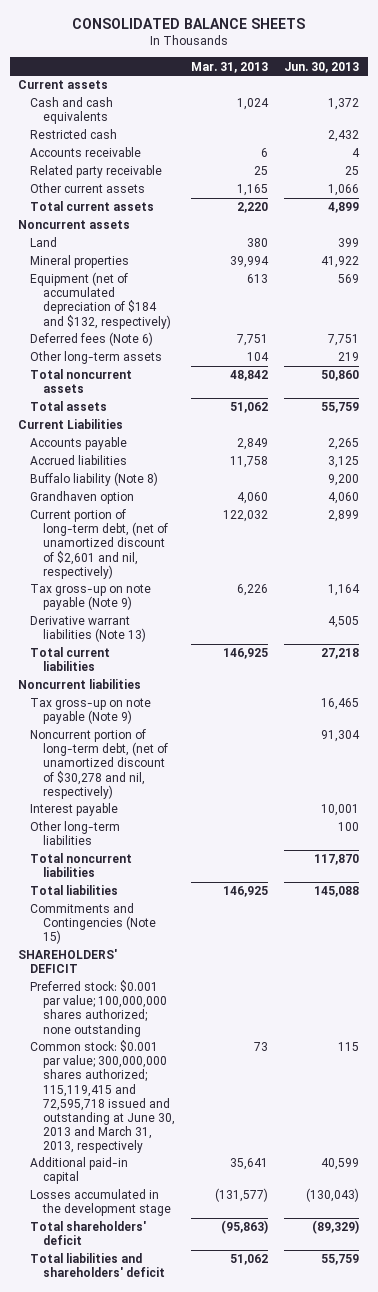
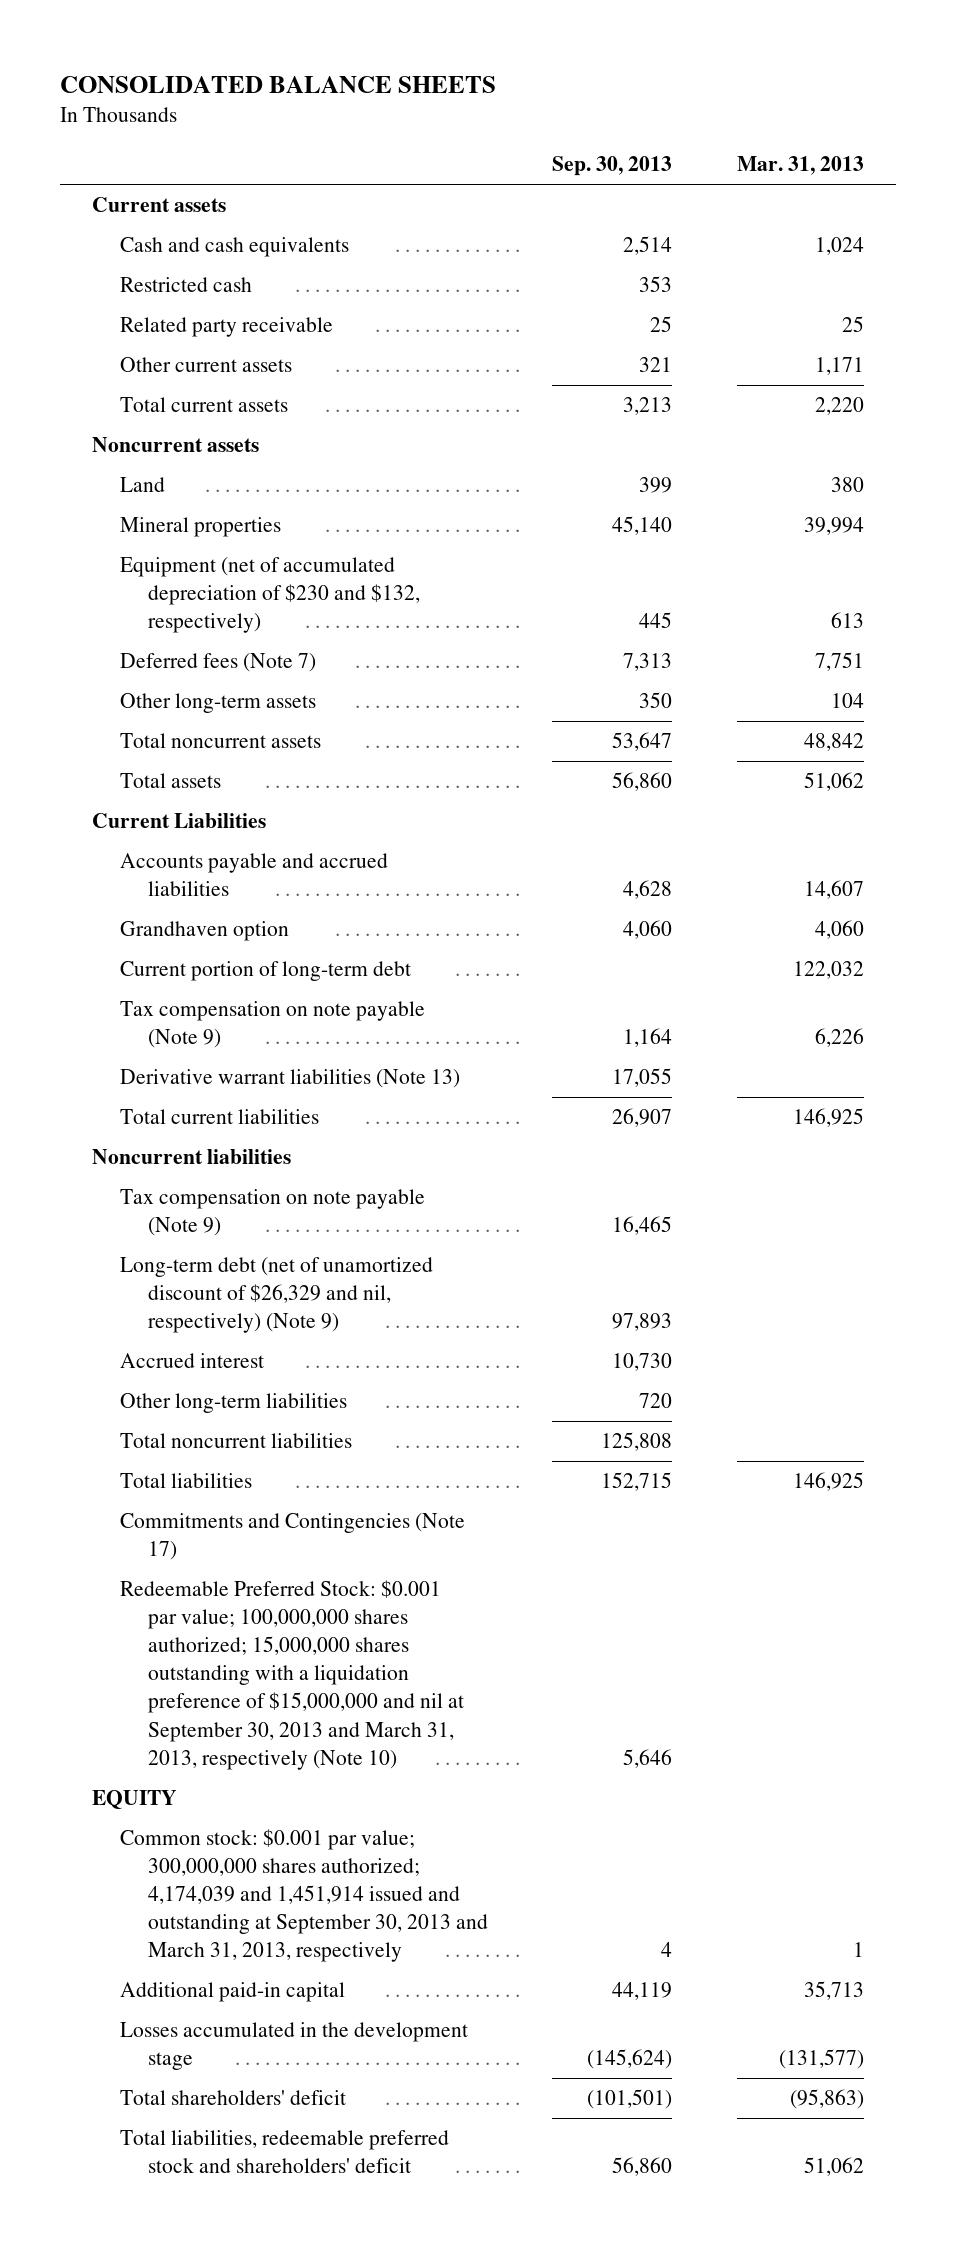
- | Mar. 31, 2013 | Jun. 30, 2013
+ | Sep. 30, 2013 | Mar. 31, 2013
- Accounts receivable | 6 | 4
- Other current assets | 1,165 | 1,066
+ Other current assets | 321 | 1,171
- Equipment (net of accumulated depreciation of $184 and $132, respectively) | 613 | 569
- Deferred fees (Note 6) | 7,751 | 7,751
+ Equipment (net of accumulated depreciation of $230 and $132, respectively) | 445 | 613
+ Deferred fees (Note 7) | 7,313 | 7,751
- Accounts payable | 2,849 | 2,265
- Accrued liabilities | 11,758 | 3,125
- Buffalo liability (Note 8) | | 9,200
+ Accounts payable and accrued liabilities | 4,628 | 14,607
- Current portion of long-term debt, (net of unamortized discount of $2,601 and nil, respectively) | 122,032 | 2,899
- Tax gross-up on note payable (Note 9) | 6,226 | 1,164
+ Current portion of long-term debt | | 122,032
+ Tax compensation on note payable (Note 9) | 1,164 | 6,226
- Tax gross-up on note payable (Note 9) | | 16,465
- Noncurrent portion of long-term debt, (net of unamortized discount of $30,278 and nil, respectively) | | 91,304
- Interest payable | | 10,001
+ Tax compensation on note payable (Note 9) | 16,465 |
+ Long-term debt (net of unamortized discount of $26,329 and nil, respectively) (Note 9) | 97,893 |
+ Accrued interest | 10,730 |
- Commitments and Contingencies (Note 15)
- SHAREHOLDERS' DEFICIT
- Preferred stock: $0.001 par value; 100,000,000 shares authorized; none outstanding
- Common stock: $0.001 par value; 300,000,000 shares authorized; 115,119,415 and 72,595,718 issued and outstanding at June 30, 2013 and March 31, 2013, respectively | 73 | 115
- Additional paid-in capital | 35,641 | 40,599
+ Commitments and Contingencies (Note 17)
+ Redeemable Preferred Stock: $0.001 par value; 100,000,000 shares authorized; 15,000,000 shares outstanding with a liquidation preference of $15,000,000 and nil at September 30, 2013 and March 31, 2013, respectively (Note 10) | 5,646 |
+ EQUITY
+ Common stock: $0.001 par value; 300,000,000 shares authorized; 4,174,039 and 1,451,914 issued and outstanding at September 30, 2013 and March 31, 2013, respectively | 4 | 1
+ Additional paid-in capital | 44,119 | 35,713
- Total liabilities and shareholders' deficit | 51,062 | 55,759
+ Total liabilities, redeemable preferred stock and shareholders' deficit | 56,860 | 51,062

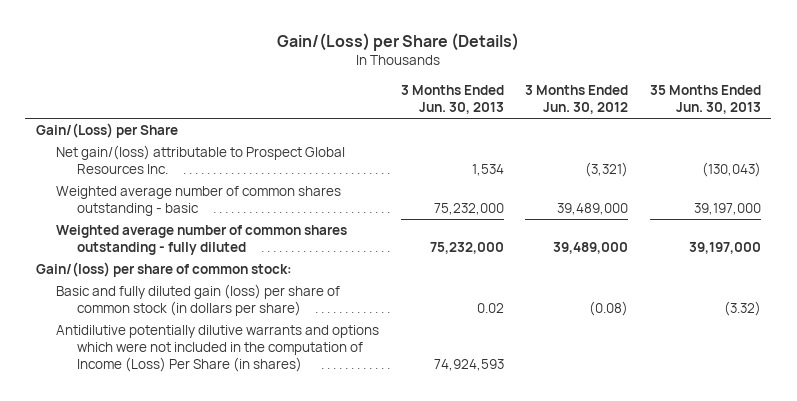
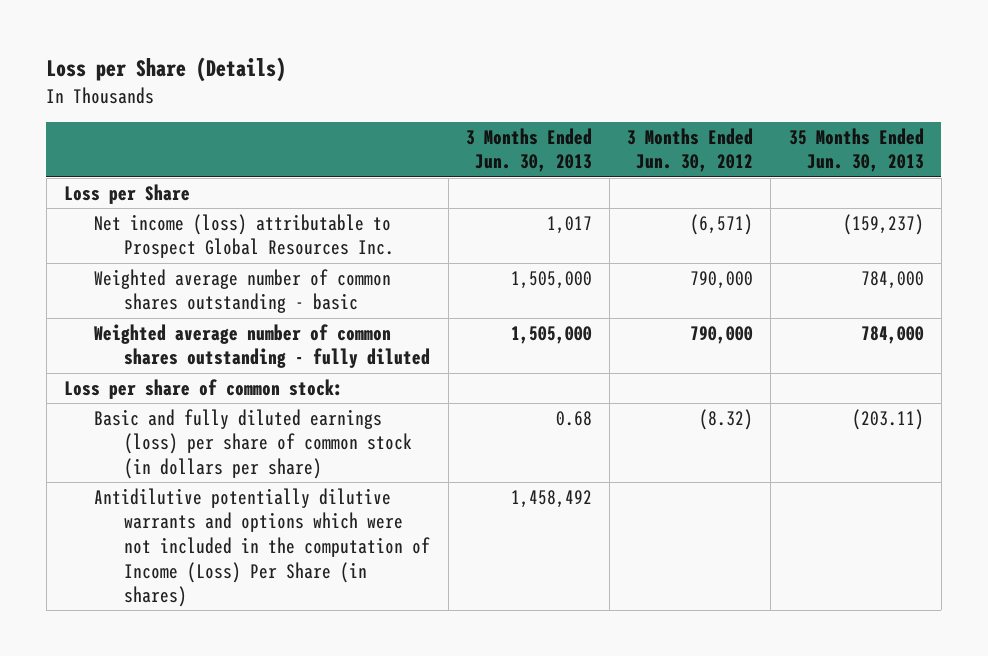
- Gain/(Loss) per Share (Details)
+ Loss per Share (Details)
- Gain/(Loss) per Share
- Net gain/(loss) attributable to Prospect Global Resources Inc. | 1,534 | (3,321) | (130,043)
- Weighted average number of common shares outstanding - basic | 75,232,000 | 39,489,000 | 39,197,000
- Weighted average number of common shares outstanding - fully diluted | 75,232,000 | 39,489,000 | 39,197,000
- Gain/(loss) per share of common stock:
- Basic and fully diluted gain (loss) per share of common stock (in dollars per share) | 0.02 | (0.08) | (3.32)
- Antidilutive potentially dilutive warrants and options which were not included in the computation of Income (Loss) Per Share (in shares) | 74,924,593 | |
+ Loss per Share
+ Net income (loss) attributable to Prospect Global Resources Inc. | 1,017 | (6,571) | (159,237)
+ Weighted average number of common shares outstanding - basic | 1,505,000 | 790,000 | 784,000
+ Weighted average number of common shares outstanding - fully diluted | 1,505,000 | 790,000 | 784,000
+ Loss per share of common stock:
+ Basic and fully diluted earnings (loss) per share of common stock (in dollars per share) | 0.68 | (8.32) | (203.11)
+ Antidilutive potentially dilutive warrants and options which were not included in the computation of Income (Loss) Per Share (in shares) | 1,458,492 | |

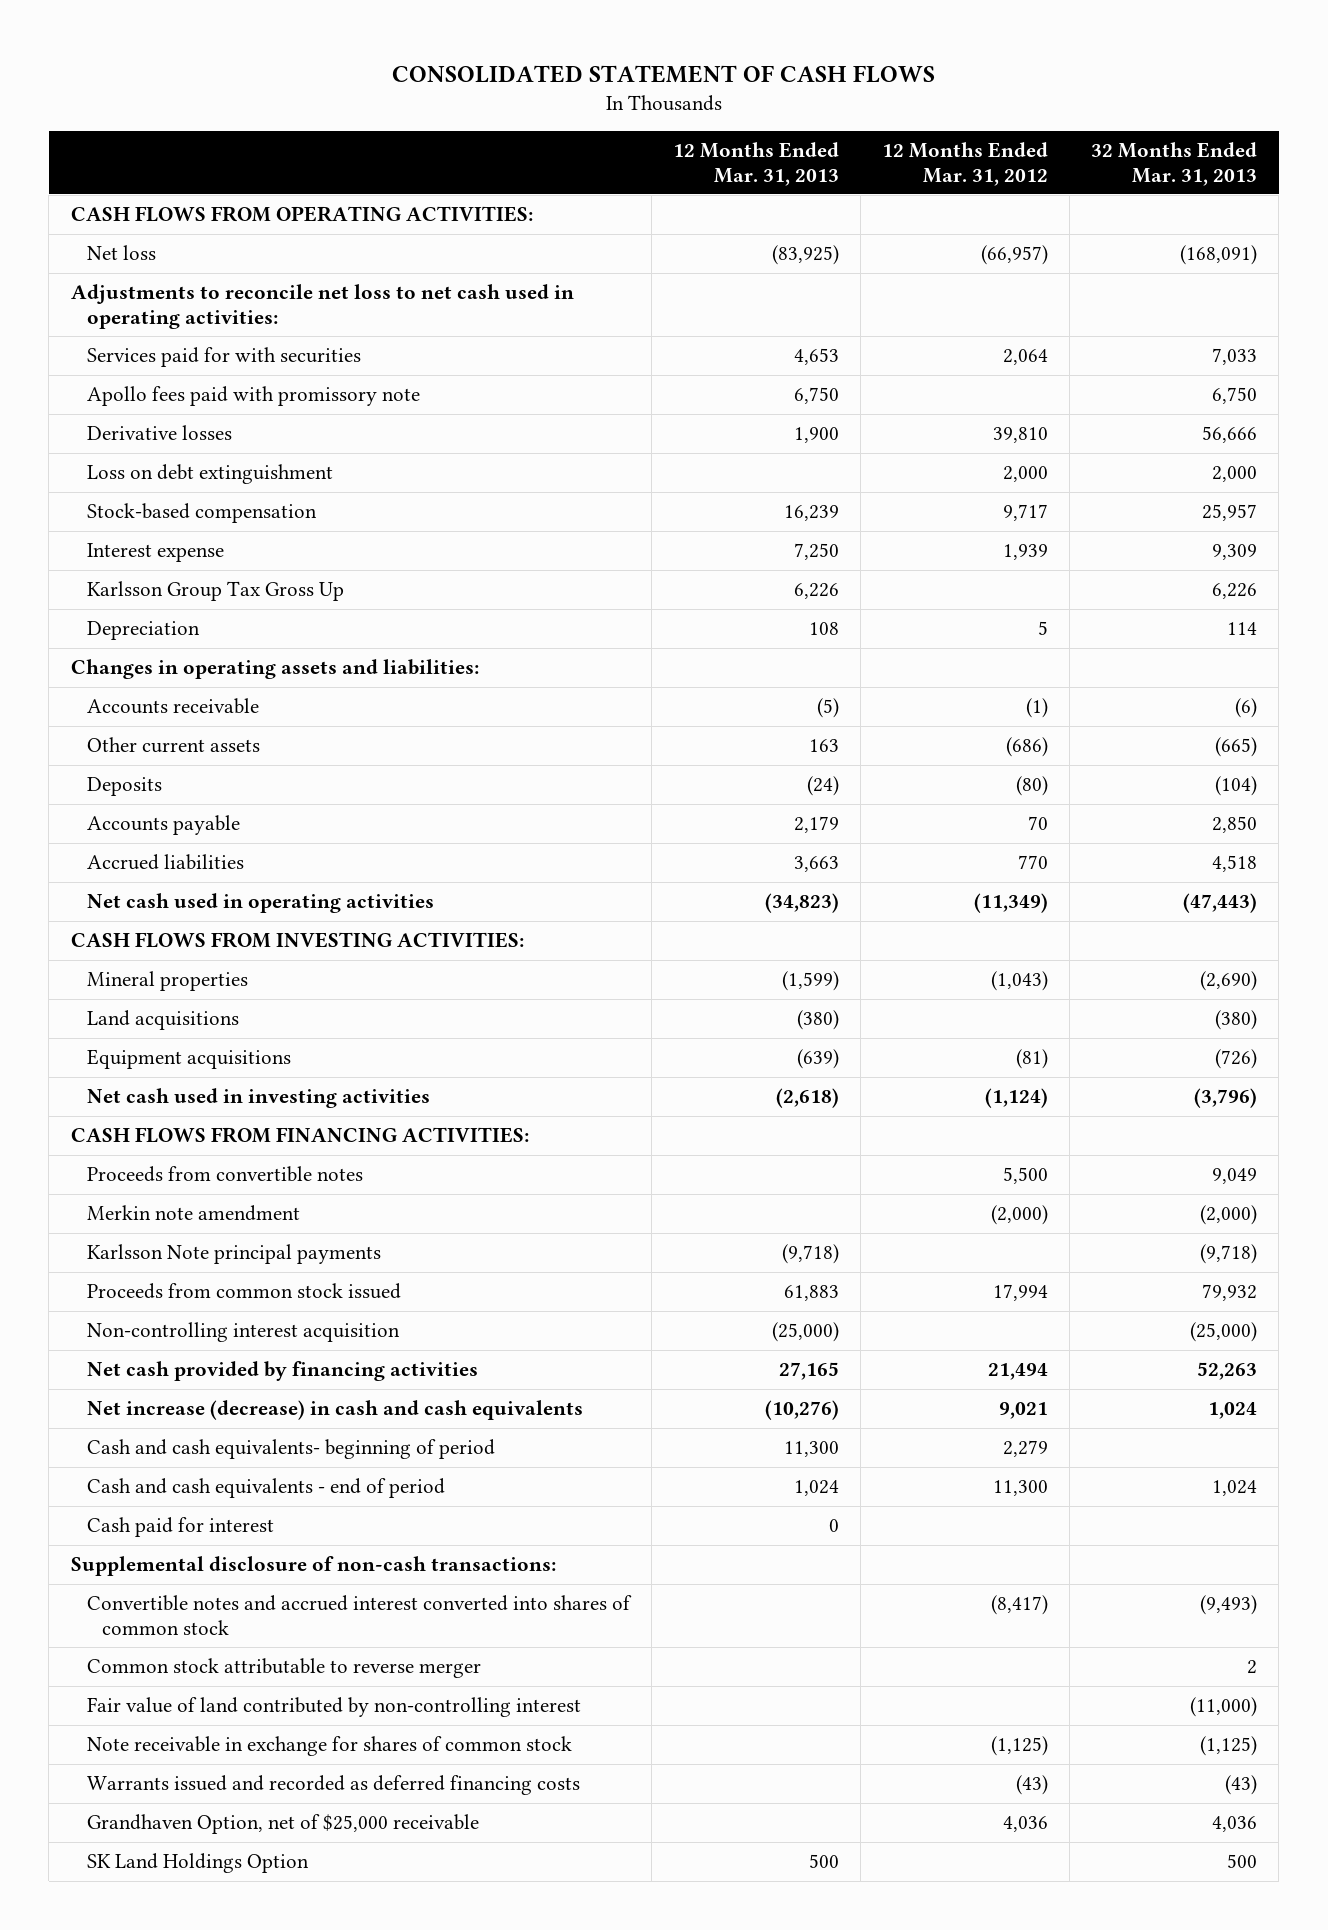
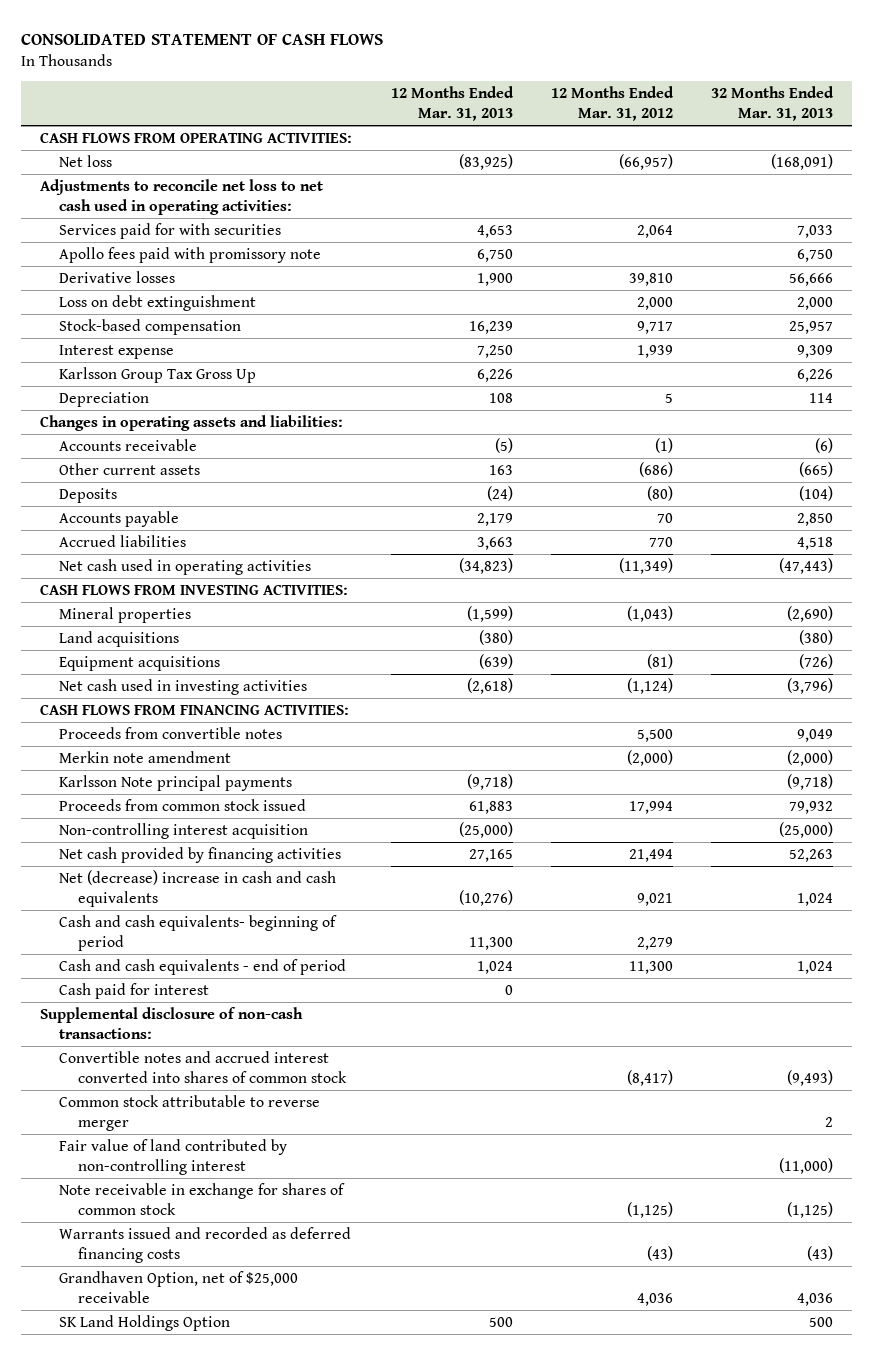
- Net increase (decrease) in cash and cash equivalents | (10,276) | 9,021 | 1,024
+ Net (decrease) increase in cash and cash equivalents | (10,276) | 9,021 | 1,024

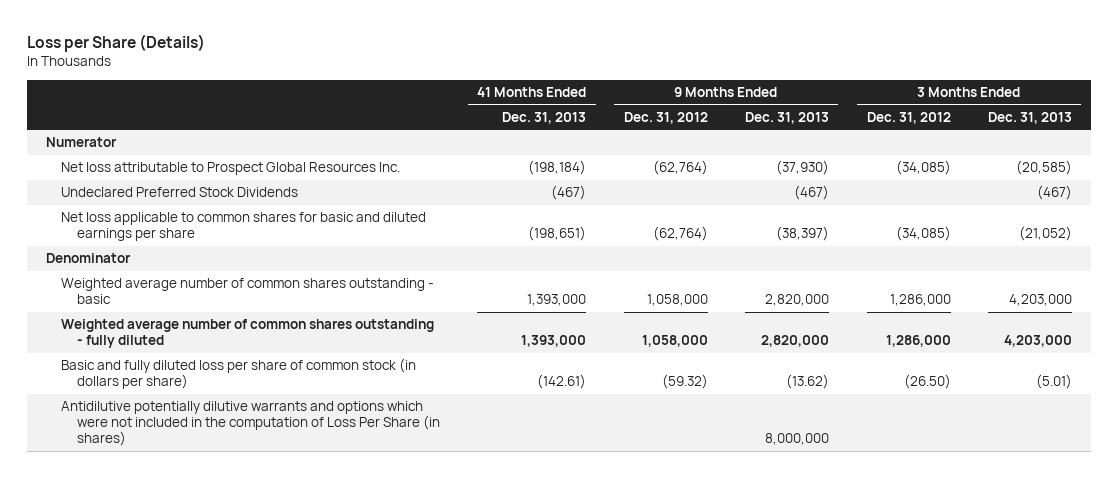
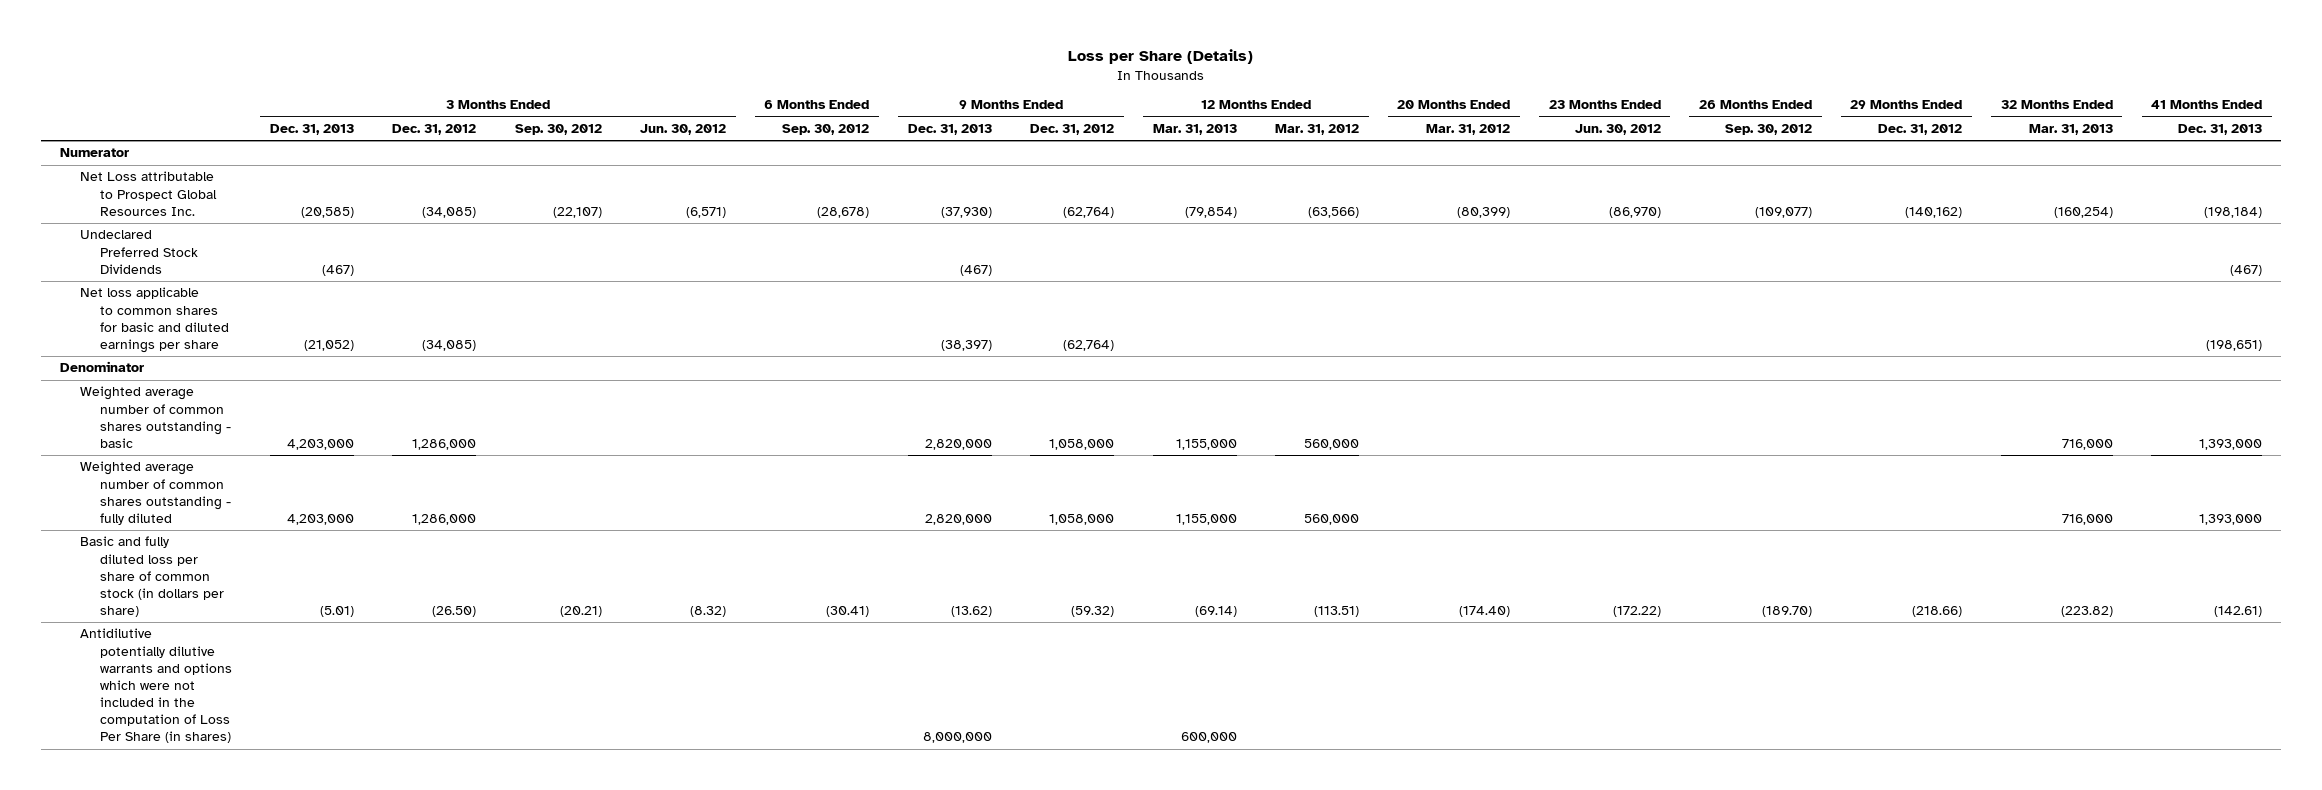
- | 41 Months Ended Dec. 31, 2013 | 9 Months Ended Dec. 31, 2012 | 9 Months Ended Dec. 31, 2013 | 3 Months Ended Dec. 31, 2012 | 3 Months Ended Dec. 31, 2013
+ | 3 Months Ended Dec. 31, 2013 | 3 Months Ended Dec. 31, 2012 | 3 Months Ended Sep. 30, 2012 | 3 Months Ended Jun. 30, 2012 | 6 Months Ended Sep. 30, 2012 | 9 Months Ended Dec. 31, 2013 | 9 Months Ended Dec. 31, 2012 | 12 Months Ended Mar. 31, 2013 | 12 Months Ended Mar. 31, 2012 | 20 Months Ended Mar. 31, 2012 | 23 Months Ended Jun. 30, 2012 | 26 Months Ended Sep. 30, 2012 | 29 Months Ended Dec. 31, 2012 | 32 Months Ended Mar. 31, 2013 | 41 Months Ended Dec. 31, 2013
- Net loss attributable to Prospect Global Resources Inc. | (198,184) | (62,764) | (37,930) | (34,085) | (20,585)
+ Net Loss attributable to Prospect Global Resources Inc. | (20,585) | (34,085) | (22,107) | (6,571) | (28,678) | (37,930) | (62,764) | (79,854) | (63,566) | (80,399) | (86,970) | (109,077) | (140,162) | (160,254) | (198,184)

